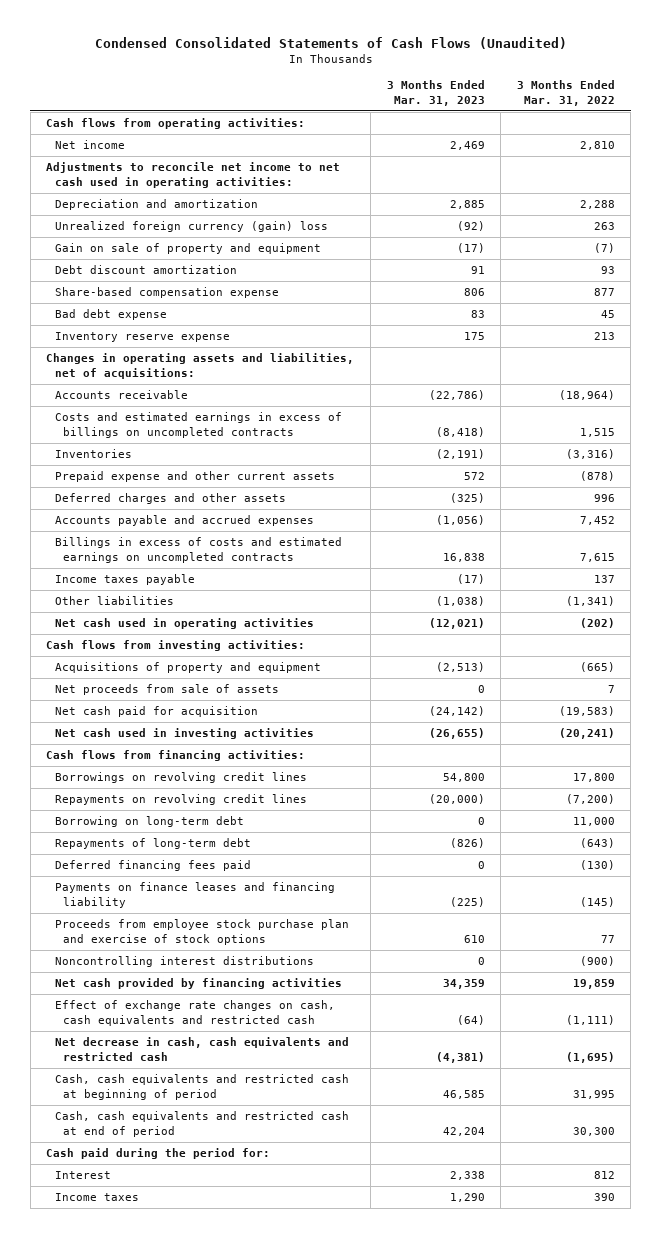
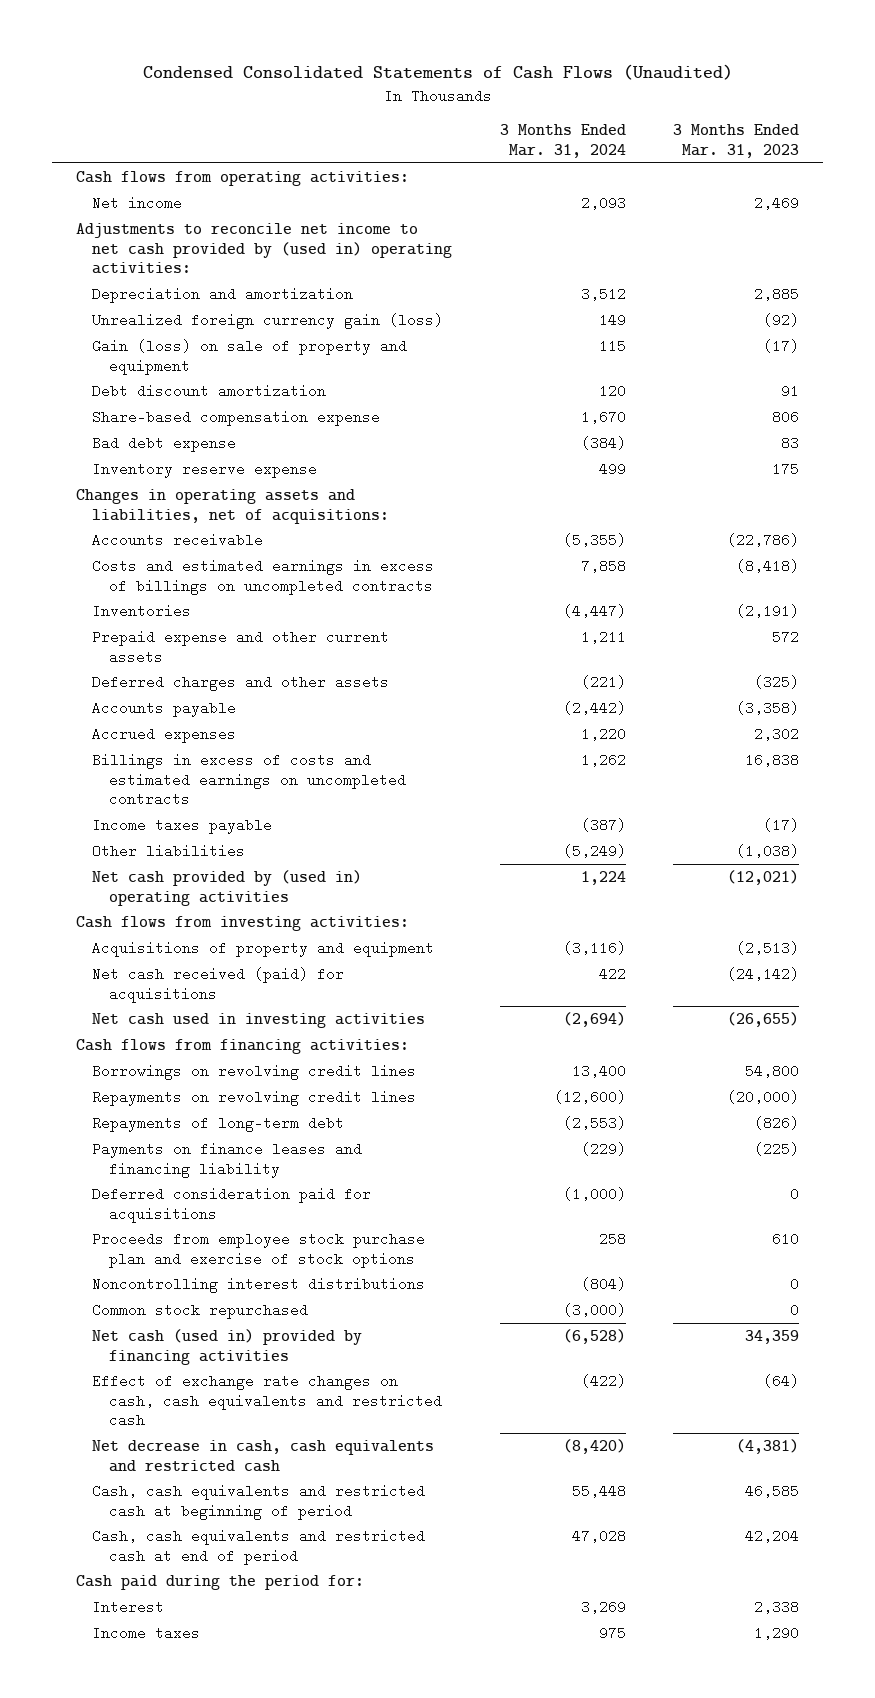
- | 3 Months Ended Mar. 31, 2023 | 3 Months Ended Mar. 31, 2022
+ | 3 Months Ended Mar. 31, 2024 | 3 Months Ended Mar. 31, 2023
- Adjustments to reconcile net income to net cash used in operating activities:
+ Adjustments to reconcile net income to net cash provided by (used in) operating activities:
- Unrealized foreign currency (gain) loss | (92) | 263
- Gain on sale of property and equipment | (17) | (7)
+ Unrealized foreign currency gain (loss) | 149 | (92)
+ Gain (loss) on sale of property and equipment | 115 | (17)
- Accounts payable and accrued expenses | (1,056) | 7,452
+ Accounts payable | (2,442) | (3,358)
+ Accrued expenses | 1,220 | 2,302
- Net cash used in operating activities | (12,021) | (202)
+ Net cash provided by (used in) operating activities | 1,224 | (12,021)
- Net proceeds from sale of assets | 0 | 7
- Net cash paid for acquisition | (24,142) | (19,583)
+ Net cash received (paid) for acquisitions | 422 | (24,142)
- Borrowing on long-term debt | 0 | 11,000
- Deferred financing fees paid | 0 | (130)
+ Deferred consideration paid for acquisitions | (1,000) | 0
- Net cash provided by financing activities | 34,359 | 19,859
+ Common stock repurchased | (3,000) | 0
+ Net cash (used in) provided by financing activities | (6,528) | 34,359

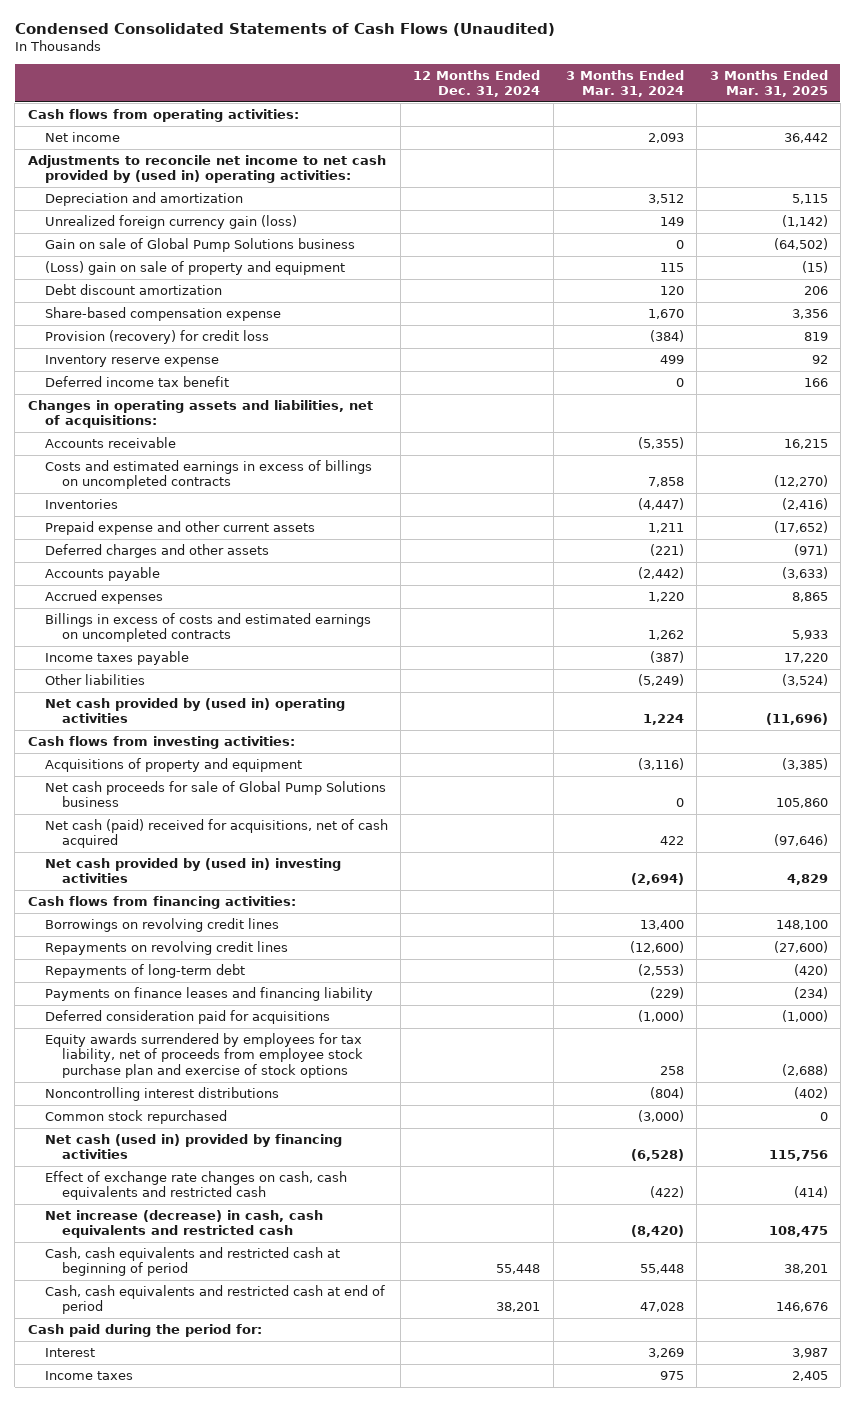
- | 3 Months Ended Mar. 31, 2024 | 3 Months Ended Mar. 31, 2023
+ | 12 Months Ended Dec. 31, 2024 | 3 Months Ended Mar. 31, 2024 | 3 Months Ended Mar. 31, 2025
- Gain (loss) on sale of property and equipment | 115 | (17)
+ Gain on sale of Global Pump Solutions business | | 0 | (64,502)
+ (Loss) gain on sale of property and equipment | | 115 | (15)
- Bad debt expense | (384) | 83
+ Provision (recovery) for credit loss | | (384) | 819
+ Deferred income tax benefit | | 0 | 166
- Net cash received (paid) for acquisitions | 422 | (24,142)
- Net cash used in investing activities | (2,694) | (26,655)
+ Net cash proceeds for sale of Global Pump Solutions business | | 0 | 105,860
+ Net cash (paid) received for acquisitions, net of cash acquired | | 422 | (97,646)
+ Net cash provided by (used in) investing activities | | (2,694) | 4,829
- Proceeds from employee stock purchase plan and exercise of stock options | 258 | 610
+ Equity awards surrendered by employees for tax liability, net of proceeds from employee stock purchase plan and exercise of stock options | | 258 | (2,688)
- Net decrease in cash, cash equivalents and restricted cash | (8,420) | (4,381)
+ Net increase (decrease) in cash, cash equivalents and restricted cash | | (8,420) | 108,475

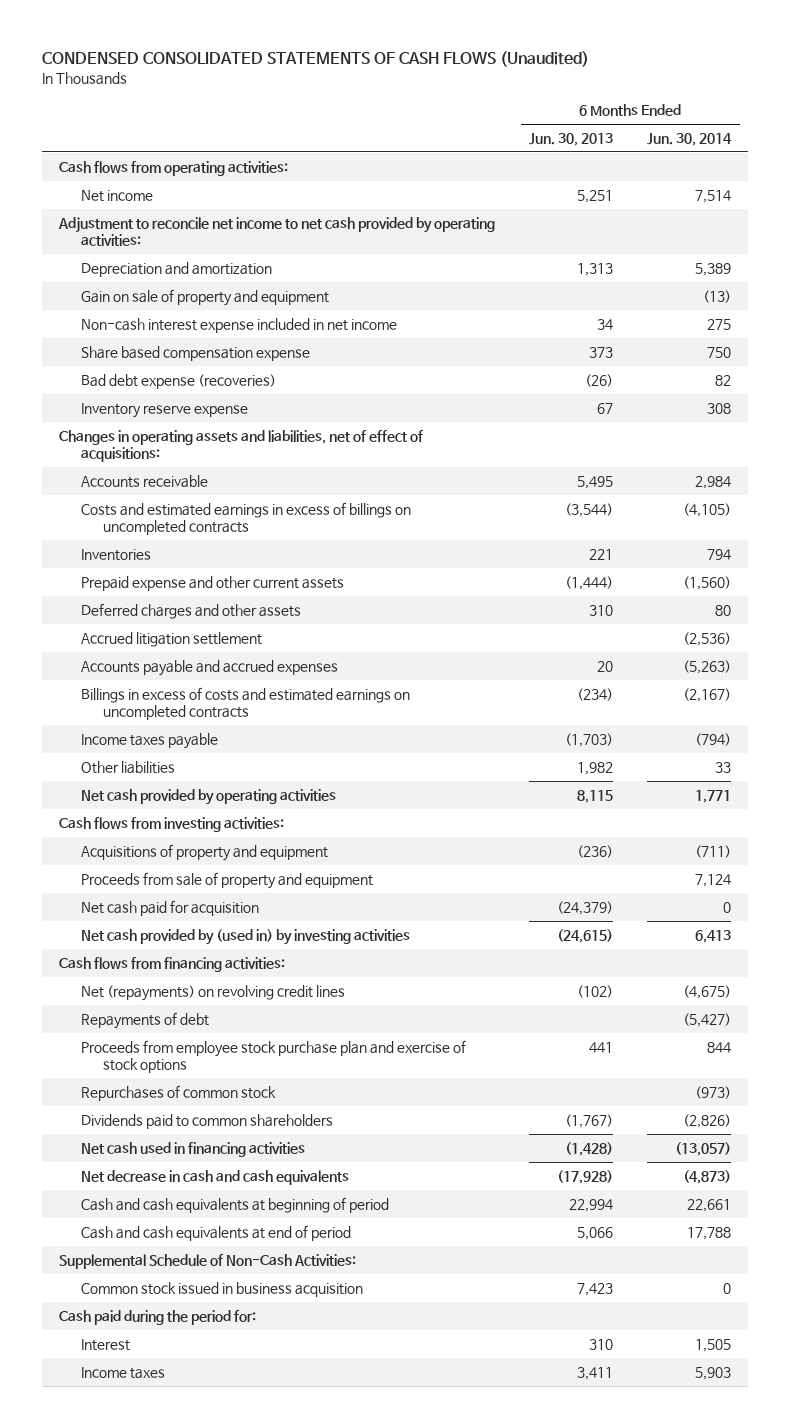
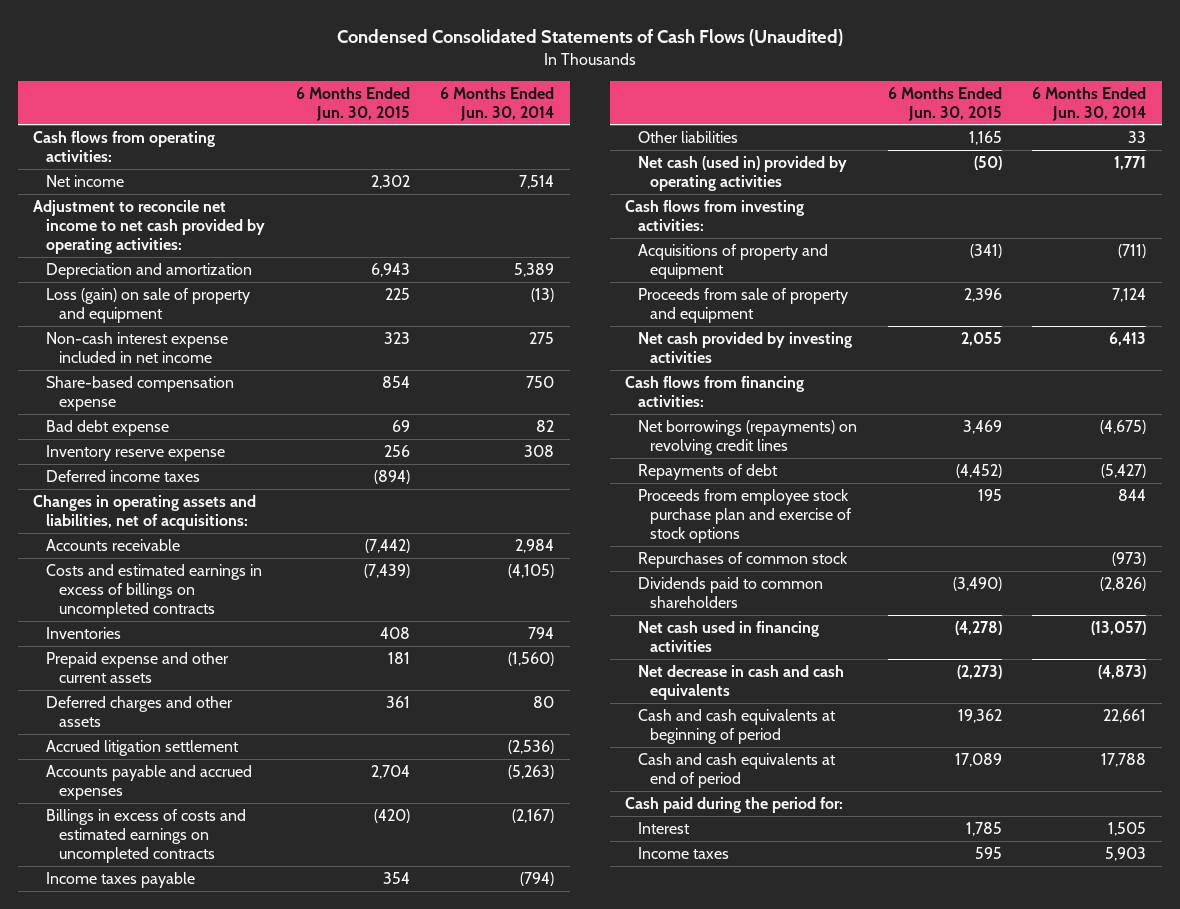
- CONDENSED CONSOLIDATED STATEMENTS OF CASH FLOWS (Unaudited)
+ Condensed Consolidated Statements of Cash Flows (Unaudited)
- | 6 Months Ended Jun. 30, 2013 | 6 Months Ended Jun. 30, 2014
+ | 6 Months Ended Jun. 30, 2015 | 6 Months Ended Jun. 30, 2014
- Gain on sale of property and equipment | | (13)
+ Loss (gain) on sale of property and equipment | 225 | (13)
- Share based compensation expense | 373 | 750
- Bad debt expense (recoveries) | (26) | 82
+ Share-based compensation expense | 854 | 750
+ Bad debt expense | 69 | 82
- Changes in operating assets and liabilities, net of effect of acquisitions:
+ Deferred income taxes | (894) |
+ Changes in operating assets and liabilities, net of acquisitions:
- Net cash provided by operating activities | 8,115 | 1,771
+ Net cash (used in) provided by operating activities | (50) | 1,771
- Net cash paid for acquisition | (24,379) | 0
- Net cash provided by (used in) by investing activities | (24,615) | 6,413
+ Net cash provided by investing activities | 2,055 | 6,413
- Net (repayments) on revolving credit lines | (102) | (4,675)
+ Net borrowings (repayments) on revolving credit lines | 3,469 | (4,675)
- Supplemental Schedule of Non-Cash Activities:
- Common stock issued in business acquisition | 7,423 | 0

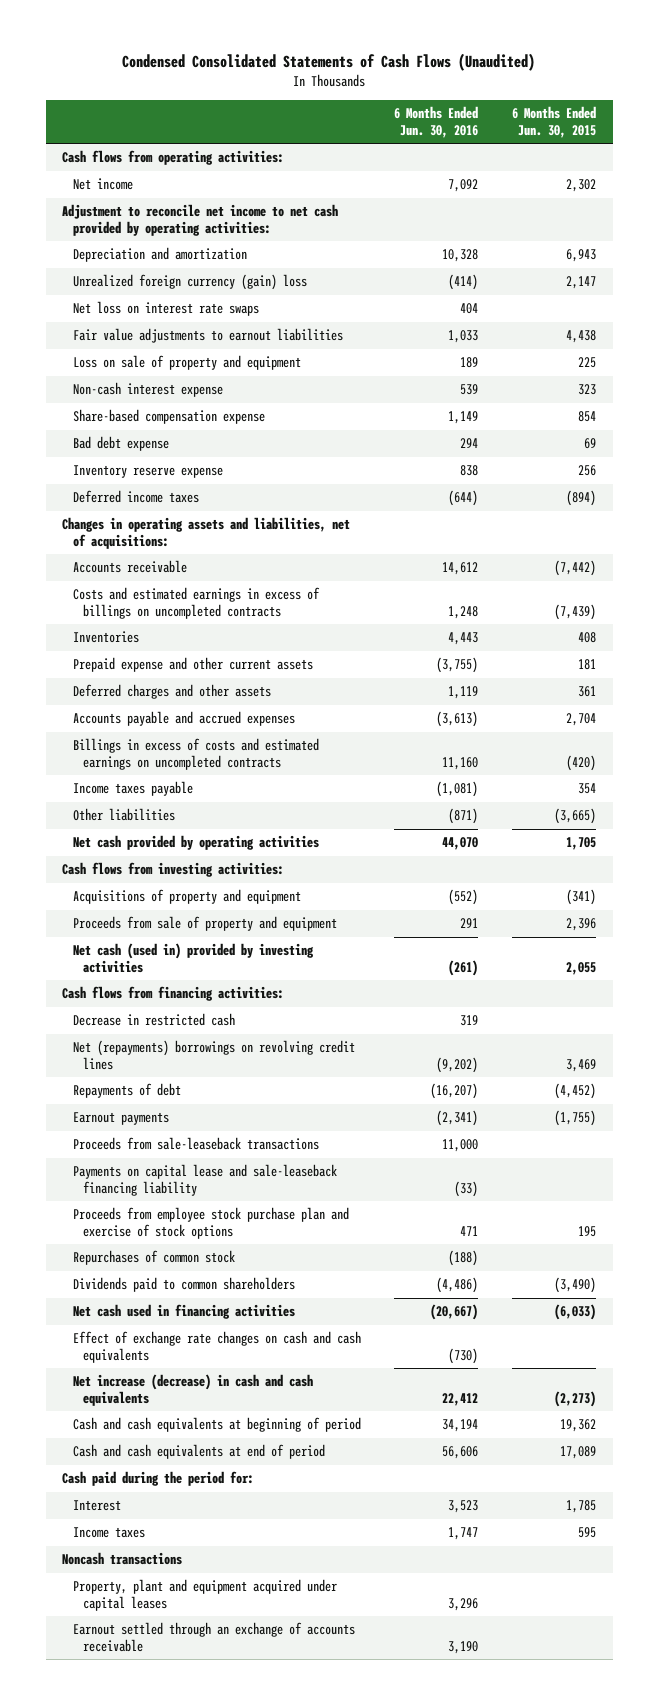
- | 6 Months Ended Jun. 30, 2015 | 6 Months Ended Jun. 30, 2014
+ | 6 Months Ended Jun. 30, 2016 | 6 Months Ended Jun. 30, 2015
- Loss (gain) on sale of property and equipment | 225 | (13)
- Non-cash interest expense included in net income | 323 | 275
+ Unrealized foreign currency (gain) loss | (414) | 2,147
+ Net loss on interest rate swaps | 404 |
+ Fair value adjustments to earnout liabilities | 1,033 | 4,438
+ Loss on sale of property and equipment | 189 | 225
+ Non-cash interest expense | 539 | 323
- Accrued litigation settlement | | (2,536)
- Other liabilities | 1,165 | 33
- Net cash (used in) provided by operating activities | (50) | 1,771
+ Other liabilities | (871) | (3,665)
+ Net cash provided by operating activities | 44,070 | 1,705
- Net cash provided by investing activities | 2,055 | 6,413
+ Net cash (used in) provided by investing activities | (261) | 2,055
- Net borrowings (repayments) on revolving credit lines | 3,469 | (4,675)
+ Decrease in restricted cash | 319 |
+ Net (repayments) borrowings on revolving credit lines | (9,202) | 3,469
+ Earnout payments | (2,341) | (1,755)
+ Proceeds from sale-leaseback transactions | 11,000 |
+ Payments on capital lease and sale-leaseback financing liability | (33) |
- Net cash used in financing activities | (4,278) | (13,057)
- Net decrease in cash and cash equivalents | (2,273) | (4,873)
+ Net cash used in financing activities | (20,667) | (6,033)
+ Effect of exchange rate changes on cash and cash equivalents | (730) |
+ Net increase (decrease) in cash and cash equivalents | 22,412 | (2,273)
+ Noncash transactions
+ Property, plant and equipment acquired under capital leases | 3,296 |
+ Earnout settled through an exchange of accounts receivable | 3,190 |

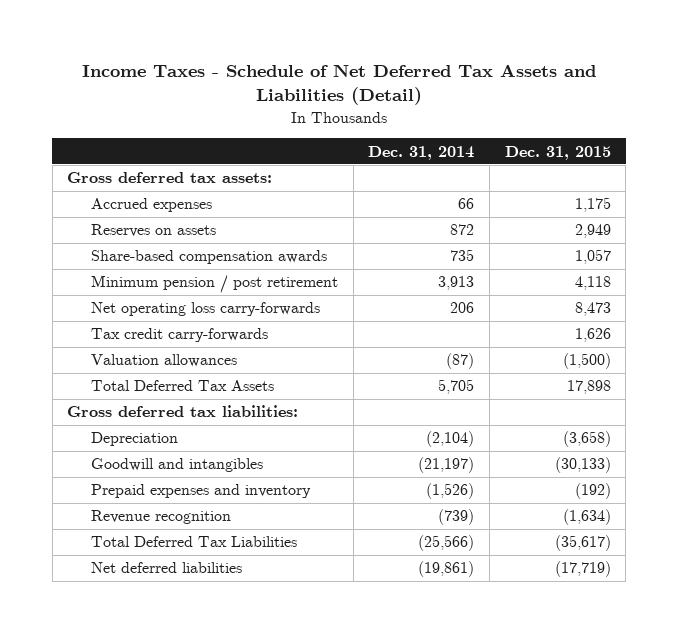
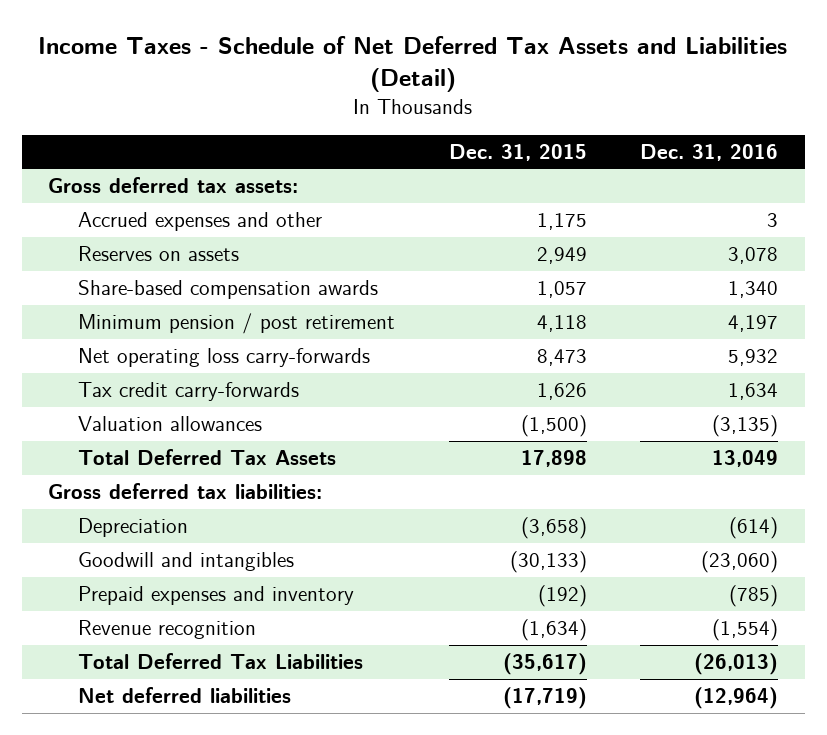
- | Dec. 31, 2014 | Dec. 31, 2015
+ | Dec. 31, 2015 | Dec. 31, 2016
- Accrued expenses | 66 | 1,175
+ Accrued expenses and other | 1,175 | 3

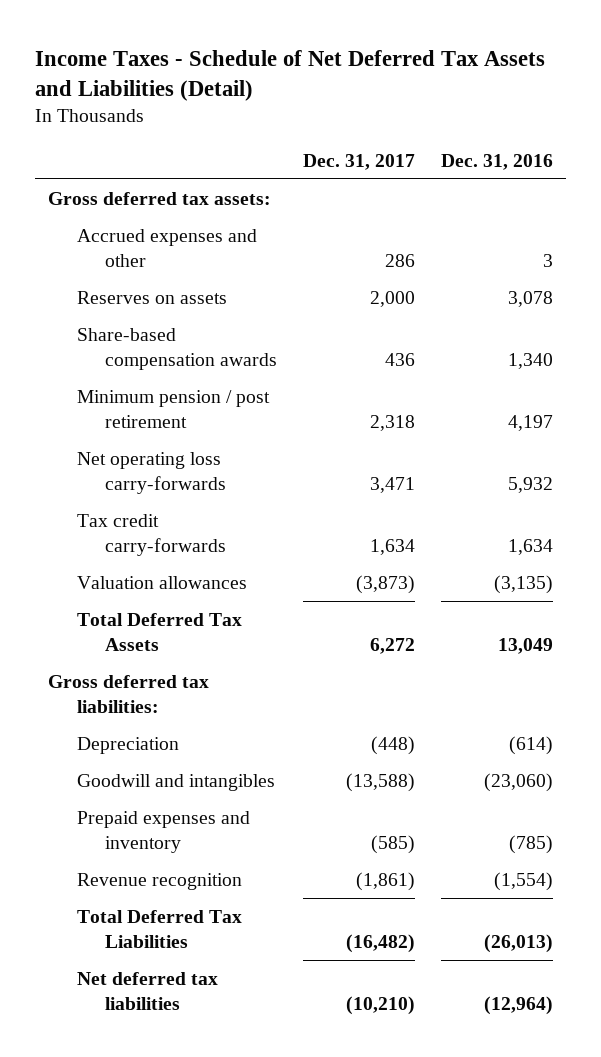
- | Dec. 31, 2015 | Dec. 31, 2016
+ | Dec. 31, 2017 | Dec. 31, 2016
- Net deferred liabilities | (17,719) | (12,964)
+ Net deferred tax liabilities | (10,210) | (12,964)

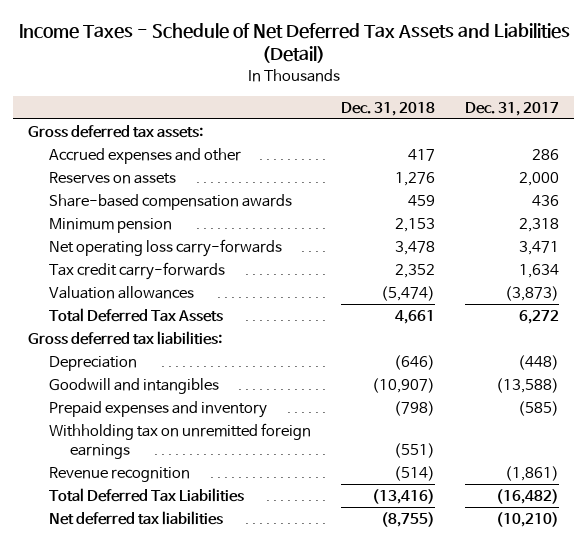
- | Dec. 31, 2017 | Dec. 31, 2016
+ | Dec. 31, 2018 | Dec. 31, 2017
- Minimum pension / post retirement | 2,318 | 4,197
+ Minimum pension | 2,153 | 2,318
+ Withholding tax on unremitted foreign earnings | (551) |

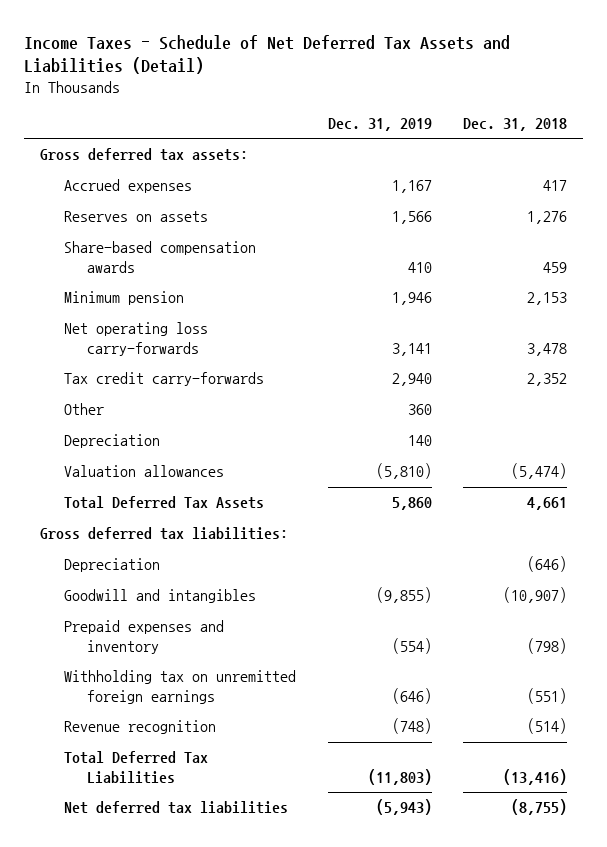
- | Dec. 31, 2018 | Dec. 31, 2017
+ | Dec. 31, 2019 | Dec. 31, 2018
- Accrued expenses and other | 417 | 286
+ Accrued expenses | 1,167 | 417
+ Other | 360 |
+ Depreciation | 140 |

